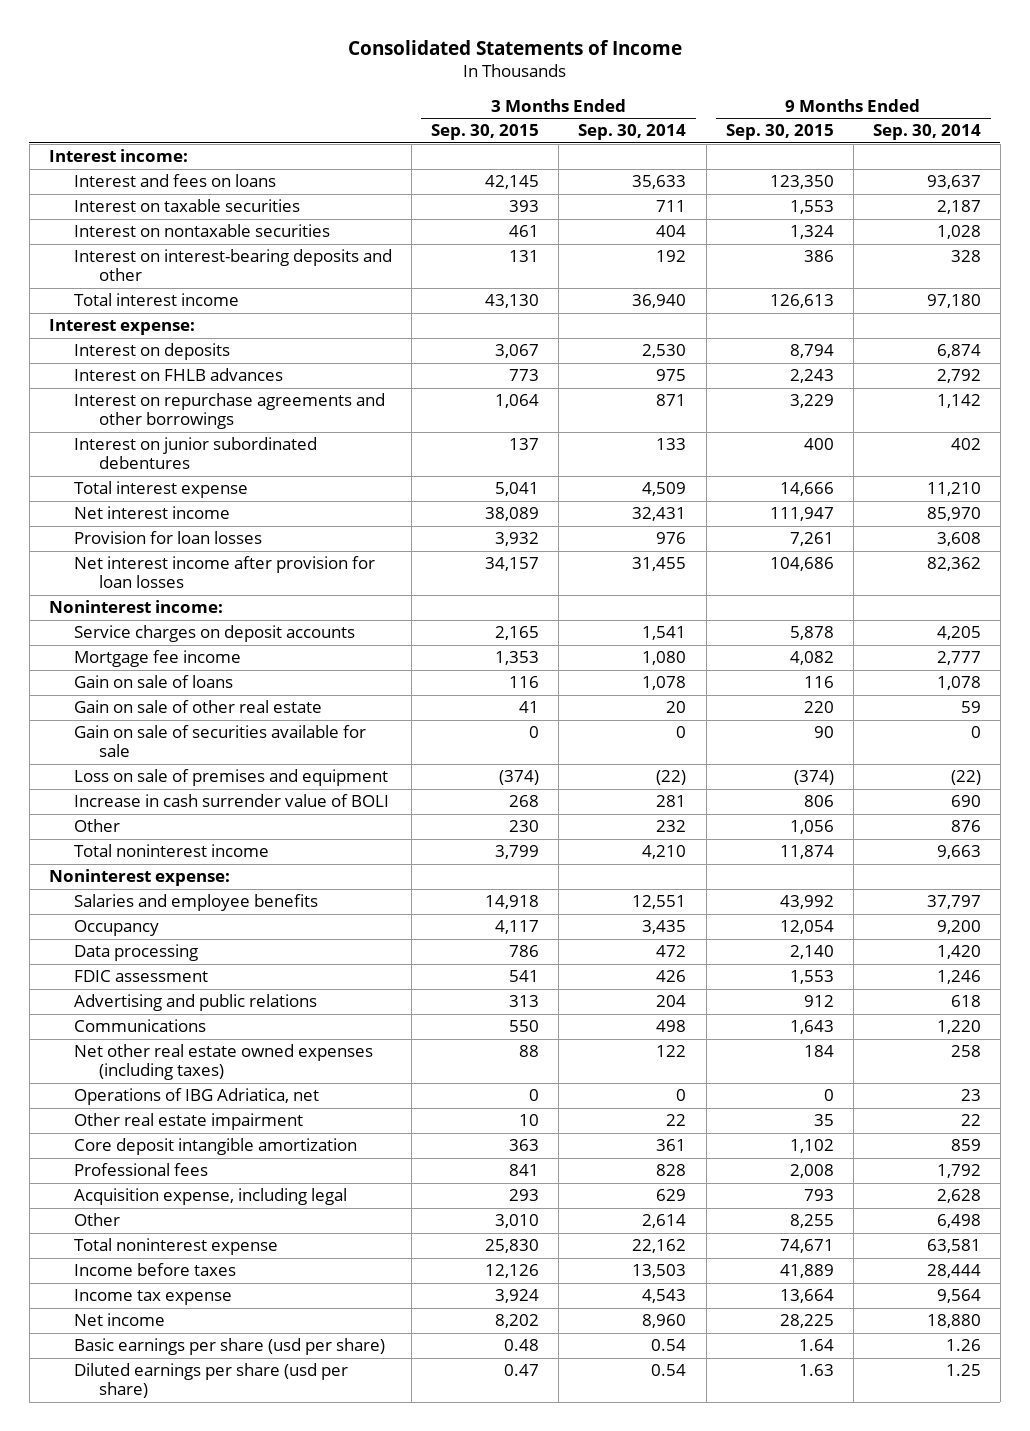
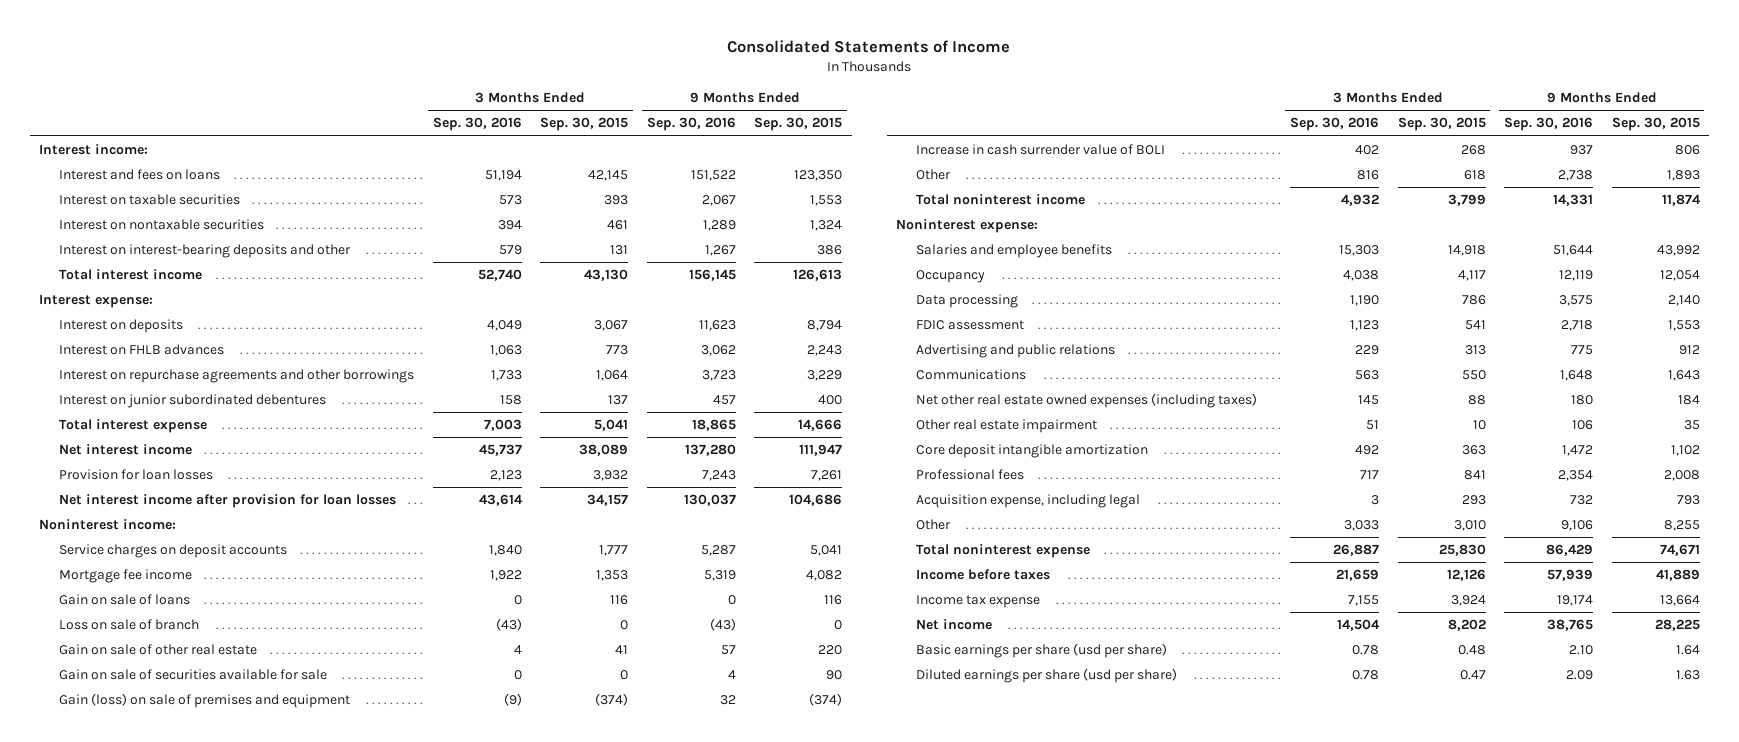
- | 3 Months Ended Sep. 30, 2015 | 3 Months Ended Sep. 30, 2014 | 9 Months Ended Sep. 30, 2015 | 9 Months Ended Sep. 30, 2014
+ | 3 Months Ended Sep. 30, 2016 | 3 Months Ended Sep. 30, 2015 | 9 Months Ended Sep. 30, 2016 | 9 Months Ended Sep. 30, 2015
- Service charges on deposit accounts | 2,165 | 1,541 | 5,878 | 4,205
+ Service charges on deposit accounts | 1,840 | 1,777 | 5,287 | 5,041
+ Loss on sale of branch | (43) | 0 | (43) | 0
- Loss on sale of premises and equipment | (374) | (22) | (374) | (22)
+ Gain (loss) on sale of premises and equipment | (9) | (374) | 32 | (374)
- Other | 230 | 232 | 1,056 | 876
+ Other | 816 | 618 | 2,738 | 1,893
- Operations of IBG Adriatica, net | 0 | 0 | 0 | 23

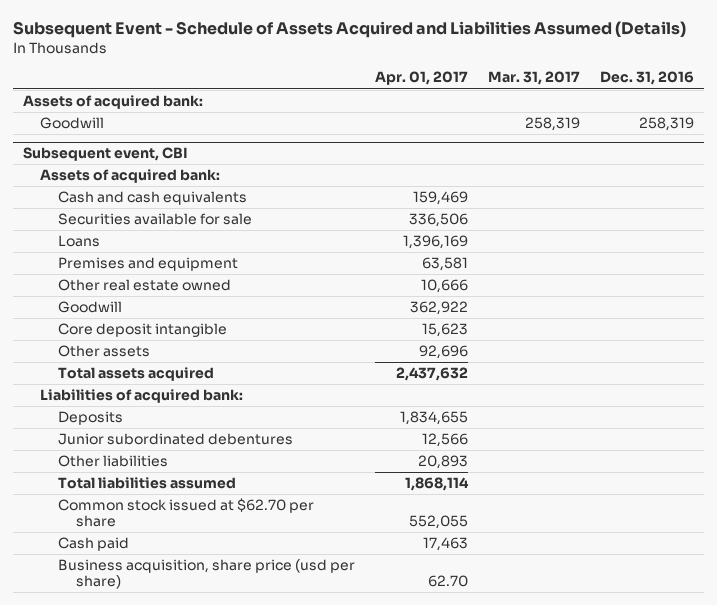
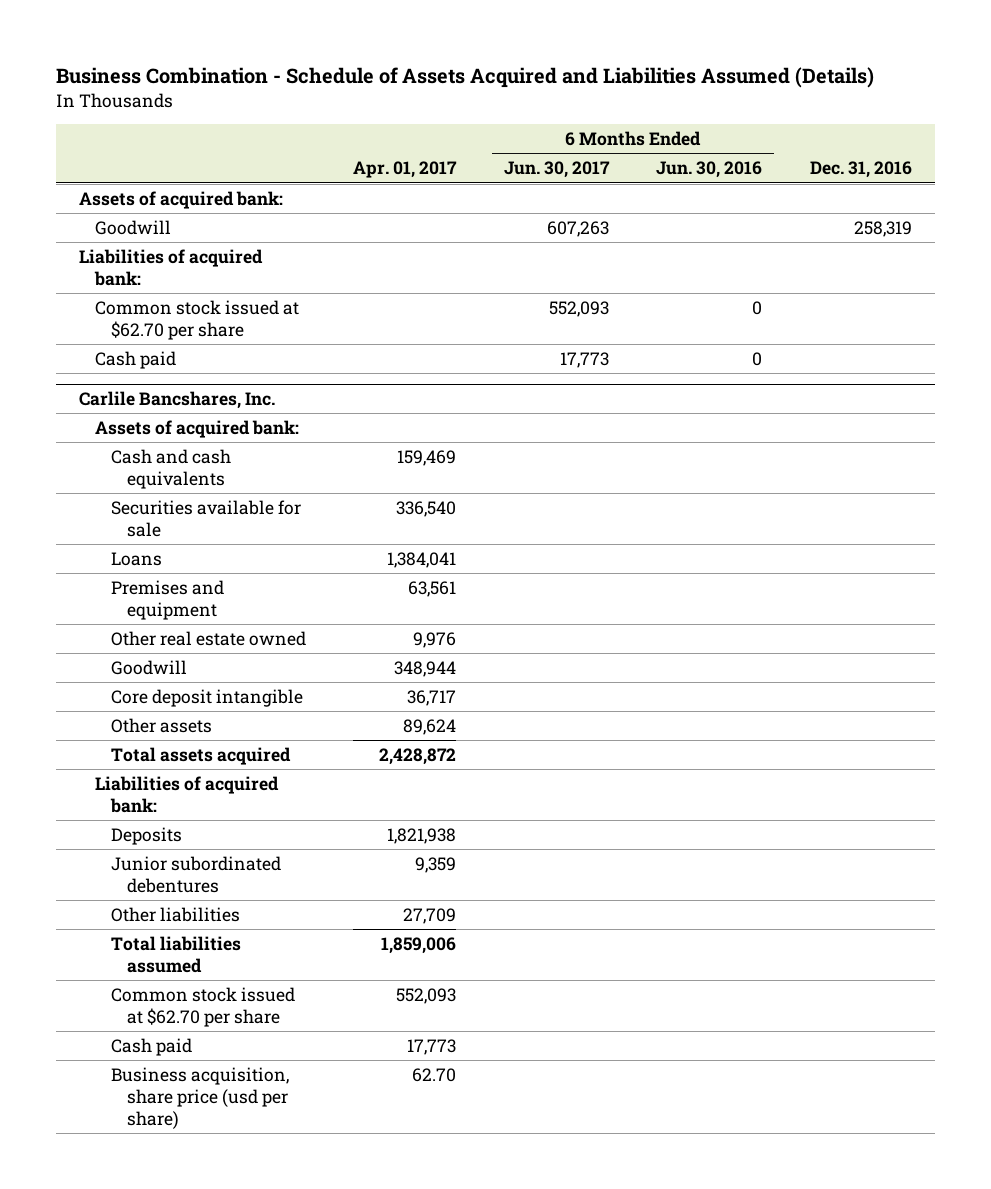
- Subsequent Event - Schedule of Assets Acquired and Liabilities Assumed (Details)
+ Business Combination - Schedule of Assets Acquired and Liabilities Assumed (Details)
- | Apr. 01, 2017 | Mar. 31, 2017 | Dec. 31, 2016
+ | Apr. 01, 2017 | 6 Months Ended Jun. 30, 2017 | 6 Months Ended Jun. 30, 2016 | Dec. 31, 2016
- Subsequent event, CBI
+ Liabilities of acquired bank:
+ Common stock issued at $62.70 per share | | 552,093 | 0 |
+ Cash paid | | 17,773 | 0 |
+ Carlile Bancshares, Inc.
- Securities available for sale | 336,506 | |
- Loans | 1,396,169 | |
- Premises and equipment | 63,581 | |
- Other real estate owned | 10,666 | |
- Goodwill | 362,922 | |
- Core deposit intangible | 15,623 | |
- Other assets | 92,696 | |
- Total assets acquired | 2,437,632 | |
+ Securities available for sale | 336,540 | | |
+ Loans | 1,384,041 | | |
+ Premises and equipment | 63,561 | | |
+ Other real estate owned | 9,976 | | |
+ Goodwill | 348,944 | | |
+ Core deposit intangible | 36,717 | | |
+ Other assets | 89,624 | | |
+ Total assets acquired | 2,428,872 | | |
- Deposits | 1,834,655 | |
- Junior subordinated debentures | 12,566 | |
- Other liabilities | 20,893 | |
- Total liabilities assumed | 1,868,114 | |
- Common stock issued at $62.70 per share | 552,055 | |
- Cash paid | 17,463 | |
+ Deposits | 1,821,938 | | |
+ Junior subordinated debentures | 9,359 | | |
+ Other liabilities | 27,709 | | |
+ Total liabilities assumed | 1,859,006 | | |
+ Common stock issued at $62.70 per share | 552,093 | | |
+ Cash paid | 17,773 | | |

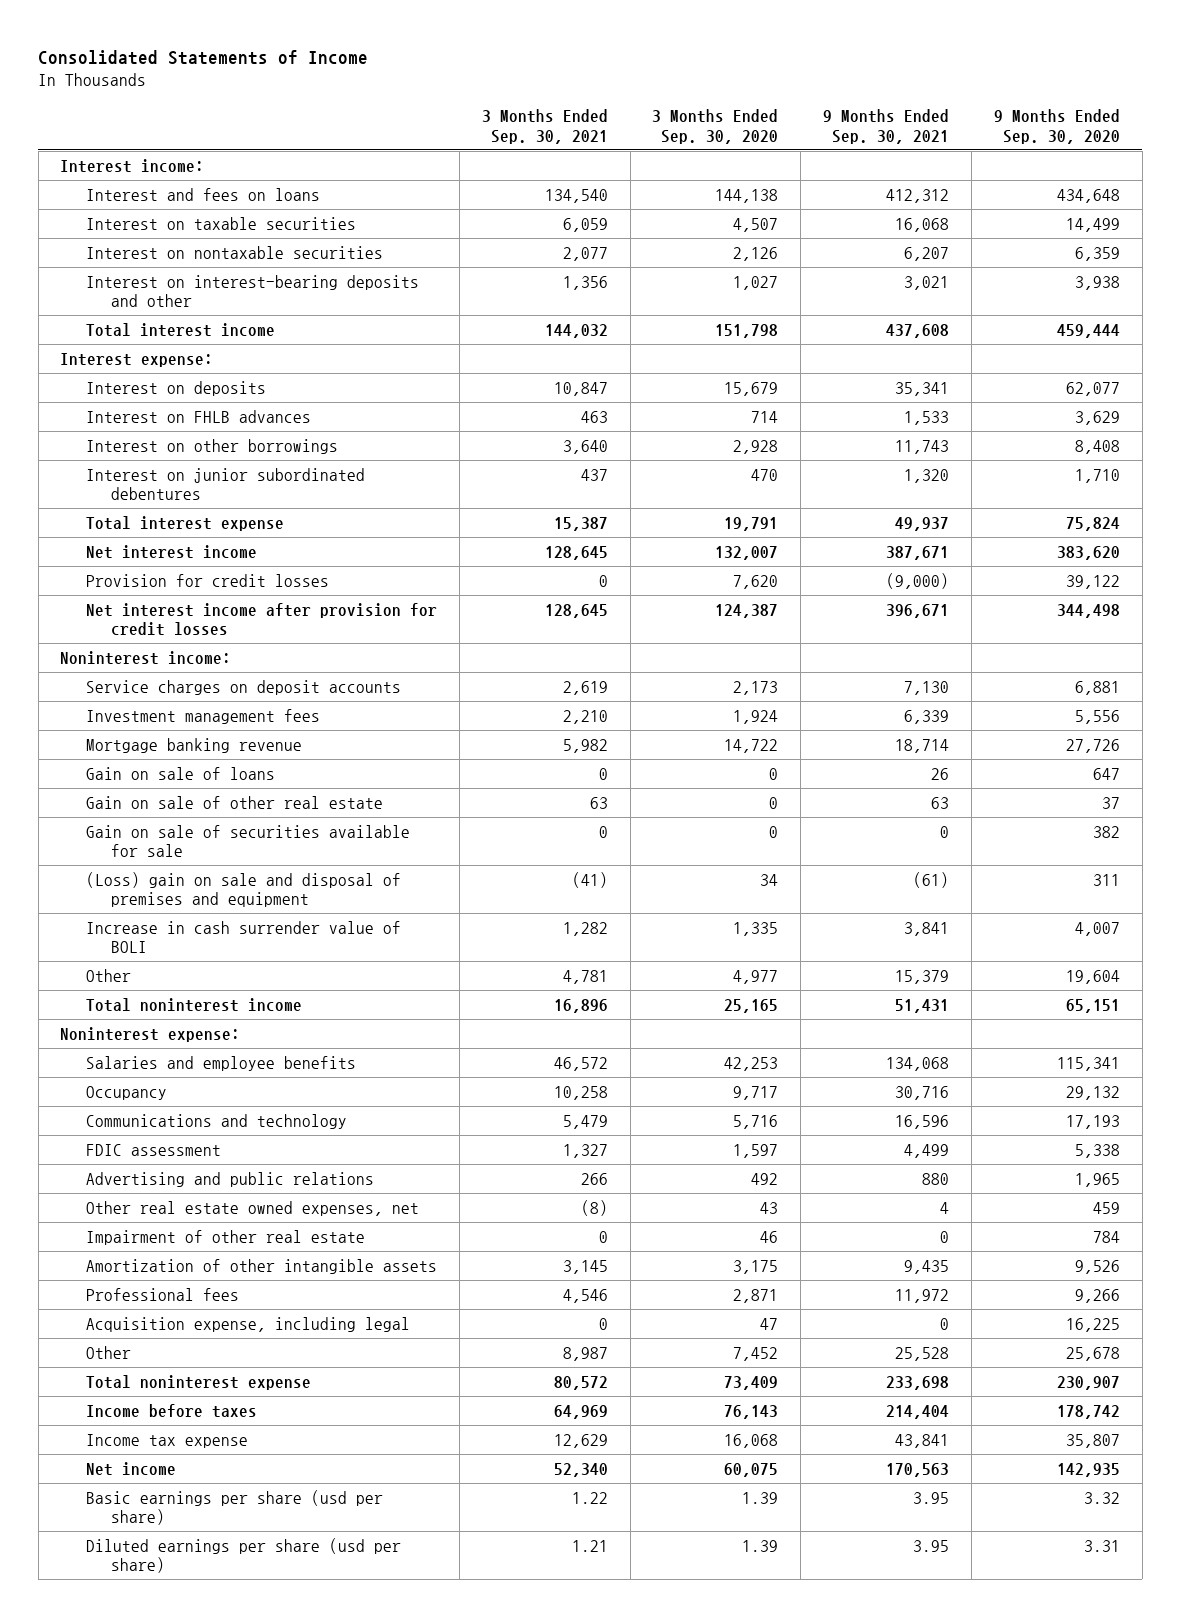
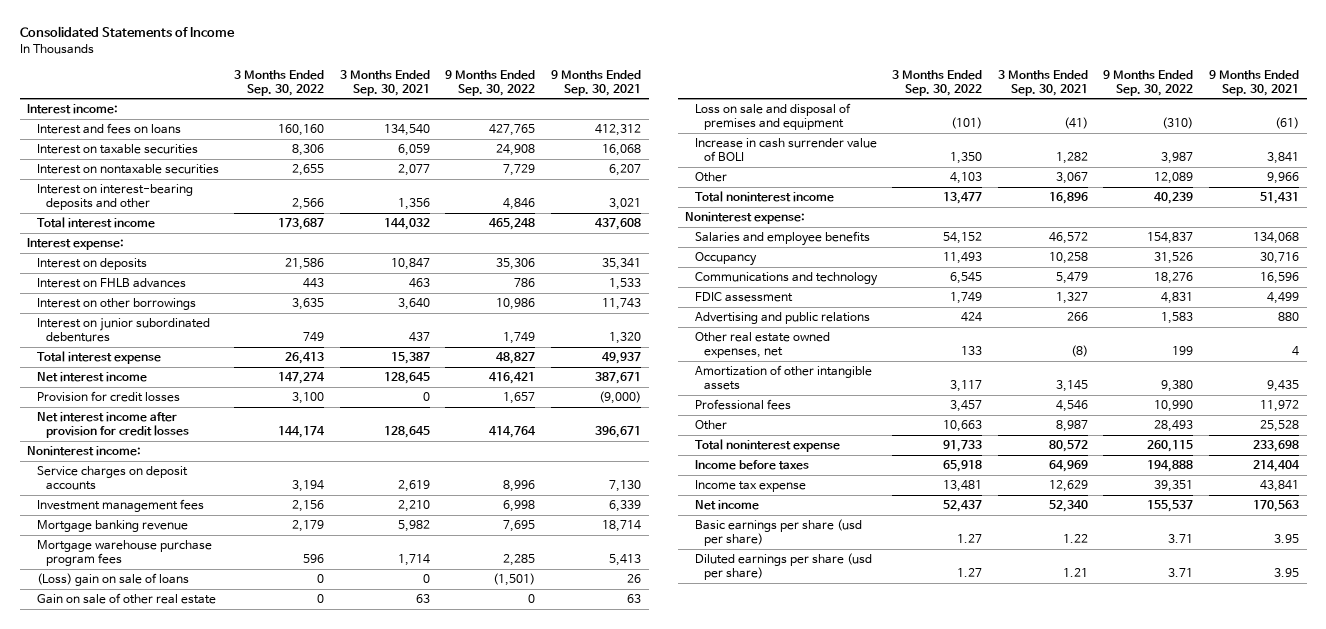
- | 3 Months Ended Sep. 30, 2021 | 3 Months Ended Sep. 30, 2020 | 9 Months Ended Sep. 30, 2021 | 9 Months Ended Sep. 30, 2020
+ | 3 Months Ended Sep. 30, 2022 | 3 Months Ended Sep. 30, 2021 | 9 Months Ended Sep. 30, 2022 | 9 Months Ended Sep. 30, 2021
- Gain on sale of loans | 0 | 0 | 26 | 647
+ Mortgage warehouse purchase program fees | 596 | 1,714 | 2,285 | 5,413
+ (Loss) gain on sale of loans | 0 | 0 | (1,501) | 26
- Gain on sale of securities available for sale | 0 | 0 | 0 | 382
- (Loss) gain on sale and disposal of premises and equipment | (41) | 34 | (61) | 311
+ Loss on sale and disposal of premises and equipment | (101) | (41) | (310) | (61)
- Other | 4,781 | 4,977 | 15,379 | 19,604
+ Other | 4,103 | 3,067 | 12,089 | 9,966
- Impairment of other real estate | 0 | 46 | 0 | 784
- Acquisition expense, including legal | 0 | 47 | 0 | 16,225

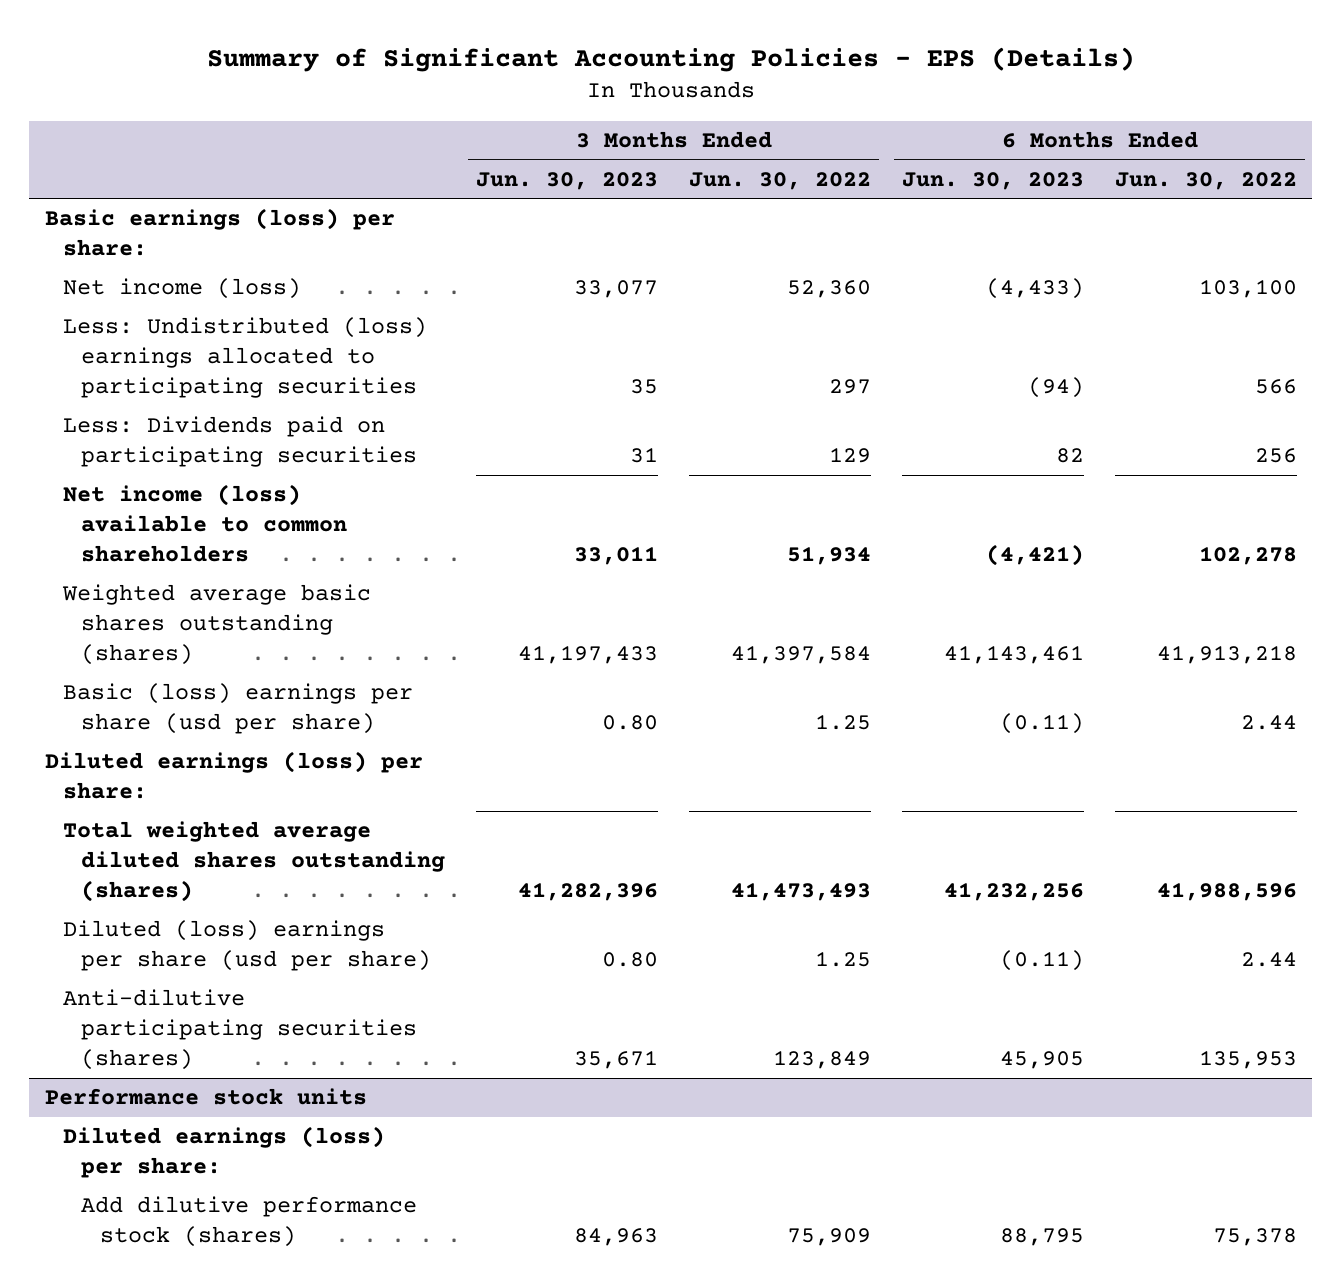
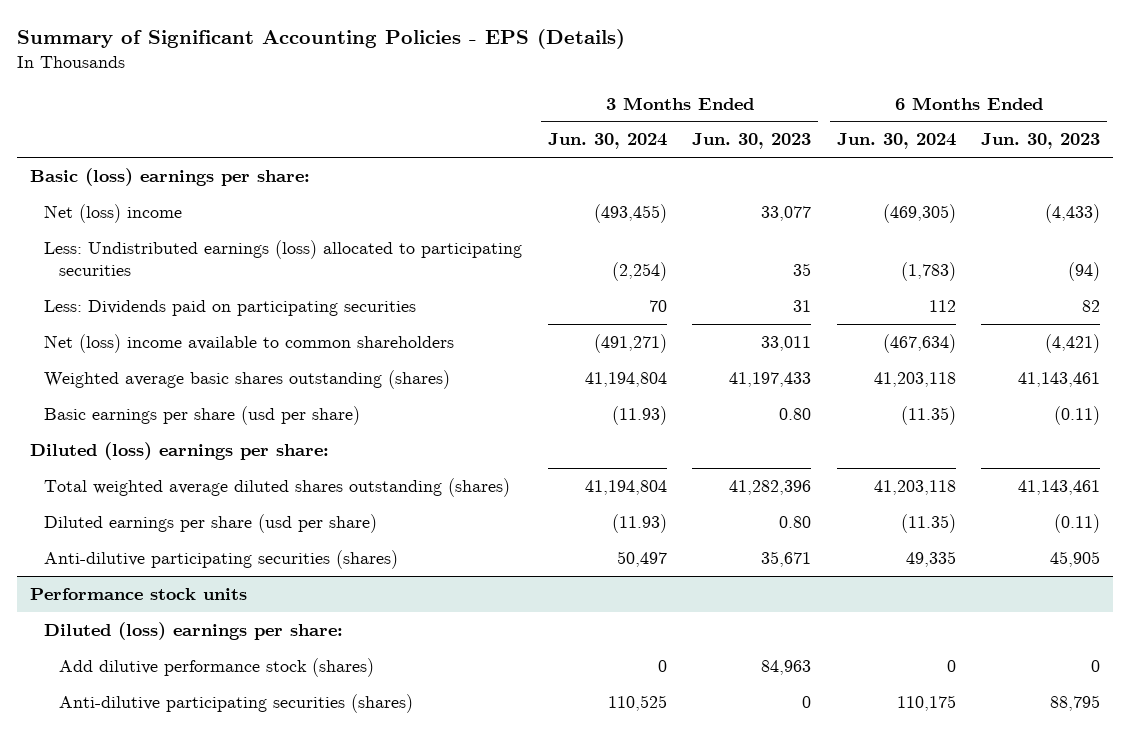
- | 3 Months Ended Jun. 30, 2023 | 3 Months Ended Jun. 30, 2022 | 6 Months Ended Jun. 30, 2023 | 6 Months Ended Jun. 30, 2022
+ | 3 Months Ended Jun. 30, 2024 | 3 Months Ended Jun. 30, 2023 | 6 Months Ended Jun. 30, 2024 | 6 Months Ended Jun. 30, 2023
- Basic earnings (loss) per share:
- Net income (loss) | 33,077 | 52,360 | (4,433) | 103,100
- Less: Undistributed (loss) earnings allocated to participating securities | 35 | 297 | (94) | 566
+ Basic (loss) earnings per share:
+ Net (loss) income | (493,455) | 33,077 | (469,305) | (4,433)
+ Less: Undistributed earnings (loss) allocated to participating securities | (2,254) | 35 | (1,783) | (94)
- Net income (loss) available to common shareholders | 33,011 | 51,934 | (4,421) | 102,278
+ Net (loss) income available to common shareholders | (491,271) | 33,011 | (467,634) | (4,421)
- Basic (loss) earnings per share (usd per share) | 0.80 | 1.25 | (0.11) | 2.44
- Diluted earnings (loss) per share:
- Total weighted average diluted shares outstanding (shares) | 41,282,396 | 41,473,493 | 41,232,256 | 41,988,596
- Diluted (loss) earnings per share (usd per share) | 0.80 | 1.25 | (0.11) | 2.44
+ Basic earnings per share (usd per share) | (11.93) | 0.80 | (11.35) | (0.11)
+ Diluted (loss) earnings per share:
+ Total weighted average diluted shares outstanding (shares) | 41,194,804 | 41,282,396 | 41,203,118 | 41,143,461
+ Diluted earnings per share (usd per share) | (11.93) | 0.80 | (11.35) | (0.11)
@ Performance stock units
- Diluted earnings (loss) per share:
- Add dilutive performance stock (shares) | 84,963 | 75,909 | 88,795 | 75,378
+ Diluted (loss) earnings per share:
+ Add dilutive performance stock (shares) | 0 | 84,963 | 0 | 0
+ Anti-dilutive participating securities (shares) | 110,525 | 0 | 110,175 | 88,795

